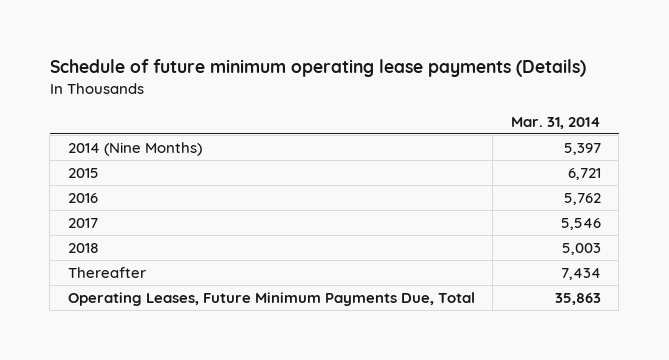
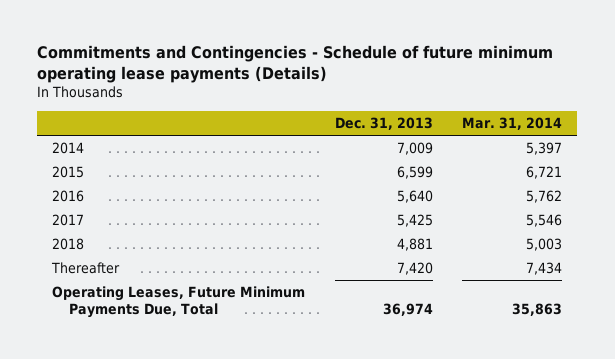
- Schedule of future minimum operating lease payments (Details)
+ Commitments and Contingencies - Schedule of future minimum operating lease payments (Details)
- | Mar. 31, 2014
+ | Dec. 31, 2013 | Mar. 31, 2014
- 2014 (Nine Months) | 5,397
+ 2014 | 7,009 | 5,397

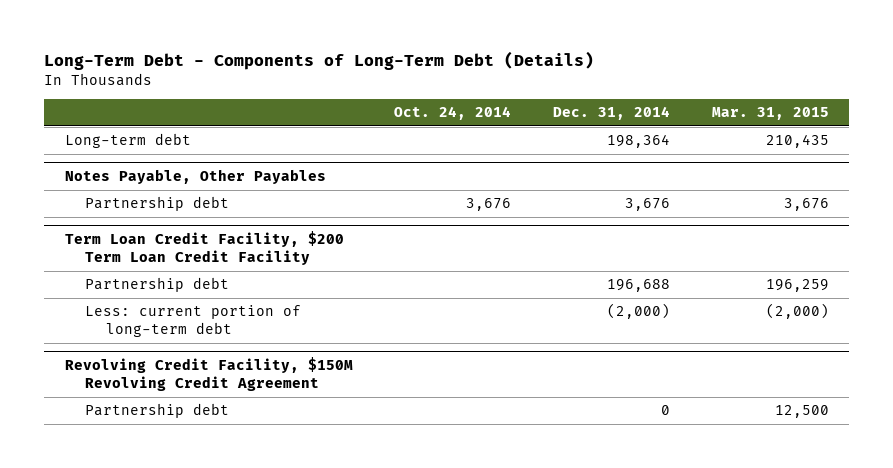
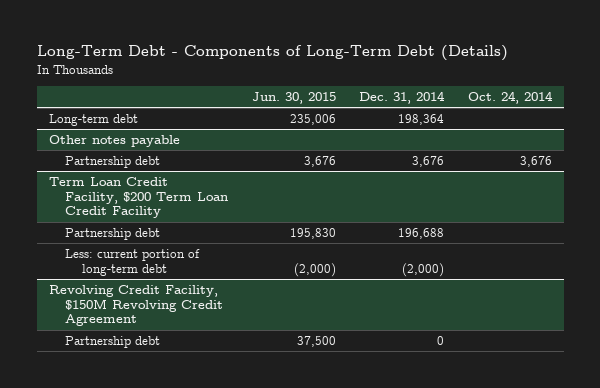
- | Oct. 24, 2014 | Dec. 31, 2014 | Mar. 31, 2015
+ | Jun. 30, 2015 | Dec. 31, 2014 | Oct. 24, 2014
- Notes Payable, Other Payables
+ Other notes payable

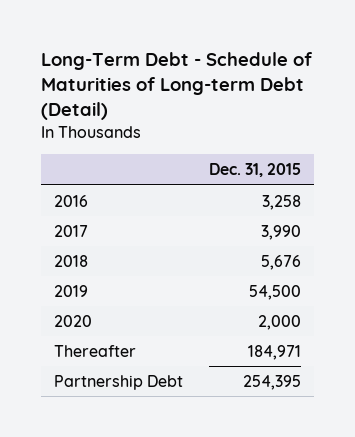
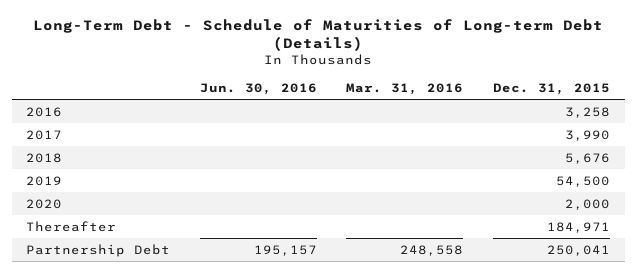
- Long-Term Debt - Schedule of Maturities of Long-term Debt (Detail)
+ Long-Term Debt - Schedule of Maturities of Long-term Debt (Details)
- | Dec. 31, 2015
+ | Jun. 30, 2016 | Mar. 31, 2016 | Dec. 31, 2015
- Partnership Debt | 254,395
+ Partnership Debt | 195,157 | 248,558 | 250,041

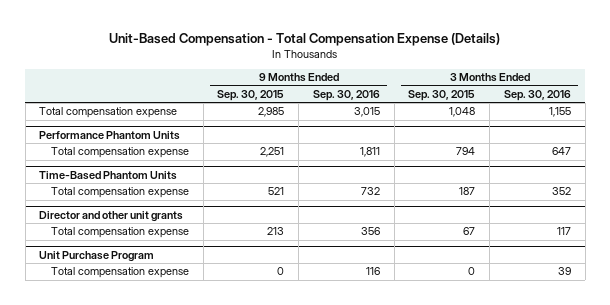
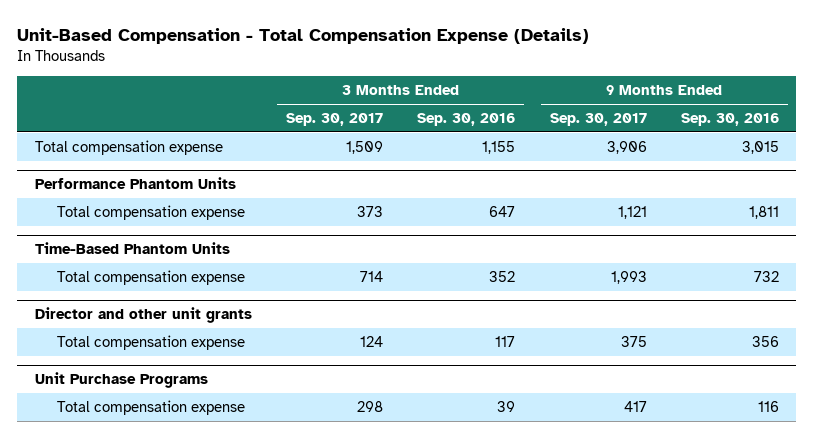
- | 9 Months Ended Sep. 30, 2015 | 9 Months Ended Sep. 30, 2016 | 3 Months Ended Sep. 30, 2015 | 3 Months Ended Sep. 30, 2016
+ | 3 Months Ended Sep. 30, 2017 | 3 Months Ended Sep. 30, 2016 | 9 Months Ended Sep. 30, 2017 | 9 Months Ended Sep. 30, 2016
- Unit Purchase Program
+ Unit Purchase Programs

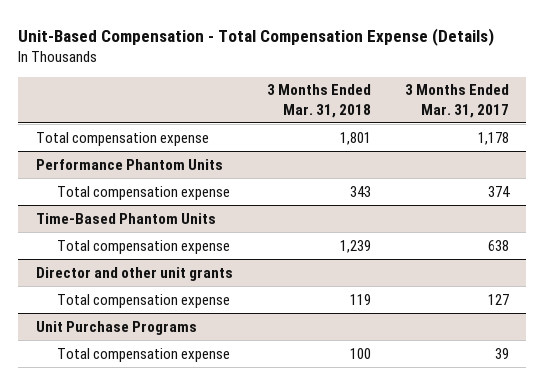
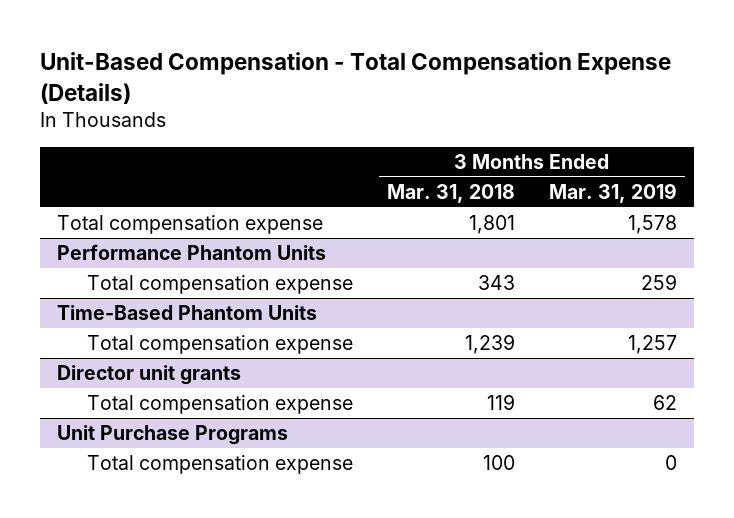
- | 3 Months Ended Mar. 31, 2018 | 3 Months Ended Mar. 31, 2017
+ | 3 Months Ended Mar. 31, 2018 | 3 Months Ended Mar. 31, 2019
- Director and other unit grants
+ Director unit grants

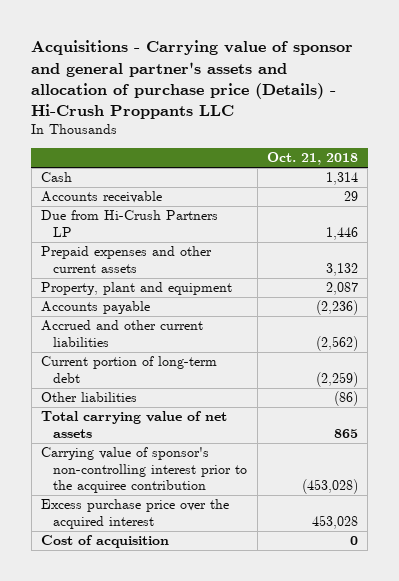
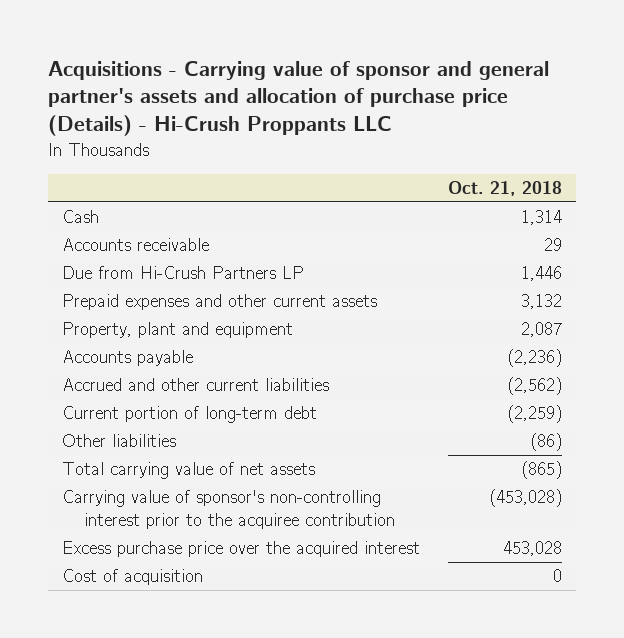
- Total carrying value of net assets | 865
+ Total carrying value of net assets | (865)

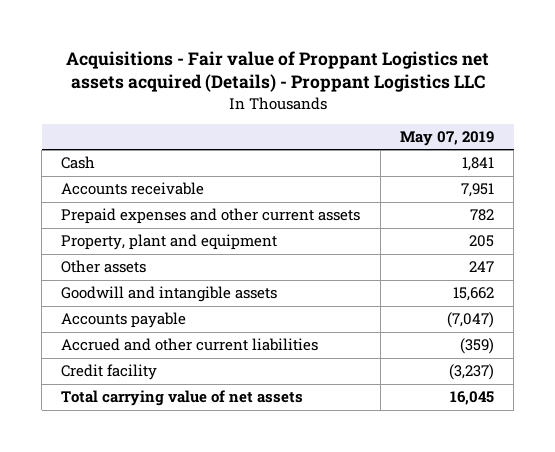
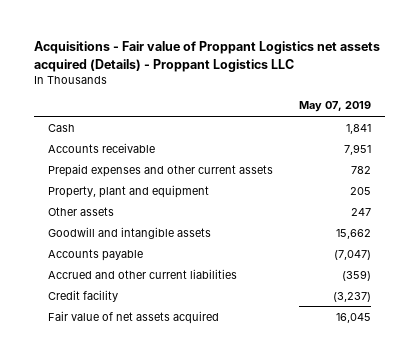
- Total carrying value of net assets | 16,045
+ Fair value of net assets acquired | 16,045

